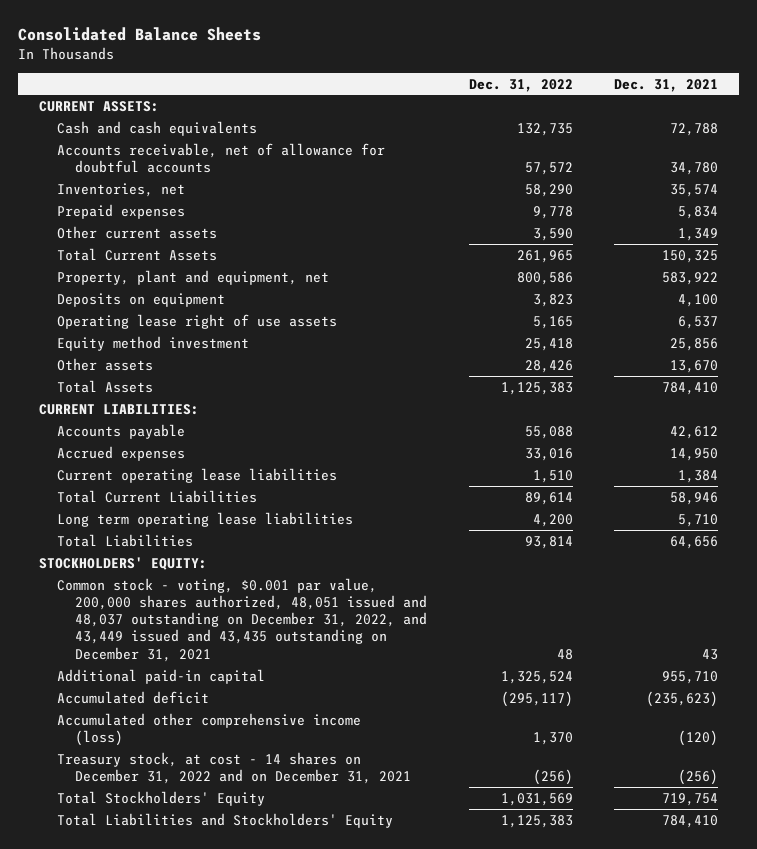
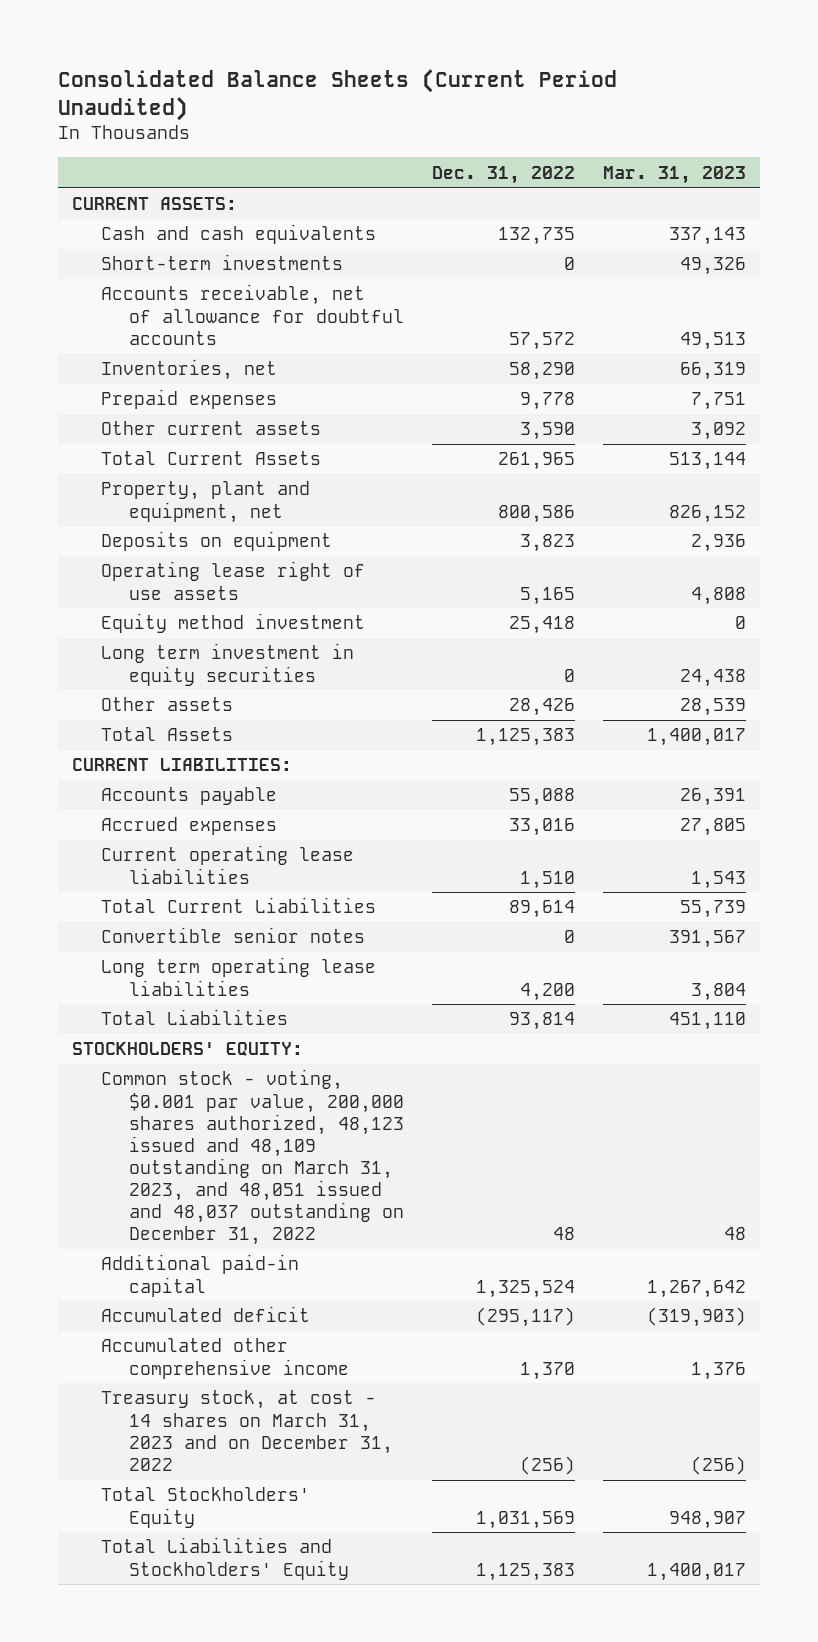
- Consolidated Balance Sheets
+ Consolidated Balance Sheets (Current Period Unaudited)
- | Dec. 31, 2022 | Dec. 31, 2021
+ | Dec. 31, 2022 | Mar. 31, 2023
+ Short-term investments | 0 | 49,326
+ Long term investment in equity securities | 0 | 24,438
+ Convertible senior notes | 0 | 391,567
- Common stock - voting, $0.001 par value, 200,000 shares authorized, 48,051 issued and 48,037 outstanding on December 31, 2022, and 43,449 issued and 43,435 outstanding on December 31, 2021 | 48 | 43
+ Common stock - voting, $0.001 par value, 200,000 shares authorized, 48,123 issued and 48,109 outstanding on March 31, 2023, and 48,051 issued and 48,037 outstanding on December 31, 2022 | 48 | 48
- Accumulated other comprehensive income (loss) | 1,370 | (120)
- Treasury stock, at cost - 14 shares on December 31, 2022 and on December 31, 2021 | (256) | (256)
+ Accumulated other comprehensive income | 1,370 | 1,376
+ Treasury stock, at cost - 14 shares on March 31, 2023 and on December 31, 2022 | (256) | (256)

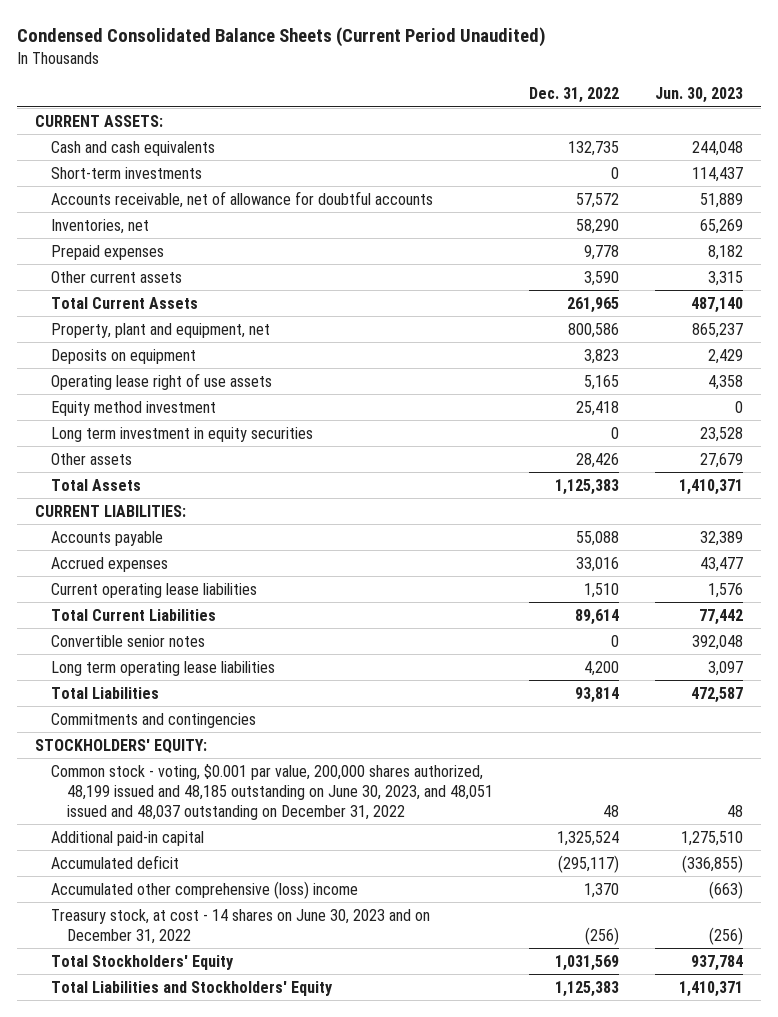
- Consolidated Balance Sheets (Current Period Unaudited)
+ Condensed Consolidated Balance Sheets (Current Period Unaudited)
- | Dec. 31, 2022 | Mar. 31, 2023
+ | Dec. 31, 2022 | Jun. 30, 2023
+ Commitments and contingencies
- Common stock - voting, $0.001 par value, 200,000 shares authorized, 48,123 issued and 48,109 outstanding on March 31, 2023, and 48,051 issued and 48,037 outstanding on December 31, 2022 | 48 | 48
+ Common stock - voting, $0.001 par value, 200,000 shares authorized, 48,199 issued and 48,185 outstanding on June 30, 2023, and 48,051 issued and 48,037 outstanding on December 31, 2022 | 48 | 48
- Accumulated other comprehensive income | 1,370 | 1,376
- Treasury stock, at cost - 14 shares on March 31, 2023 and on December 31, 2022 | (256) | (256)
+ Accumulated other comprehensive (loss) income | 1,370 | (663)
+ Treasury stock, at cost - 14 shares on June 30, 2023 and on December 31, 2022 | (256) | (256)

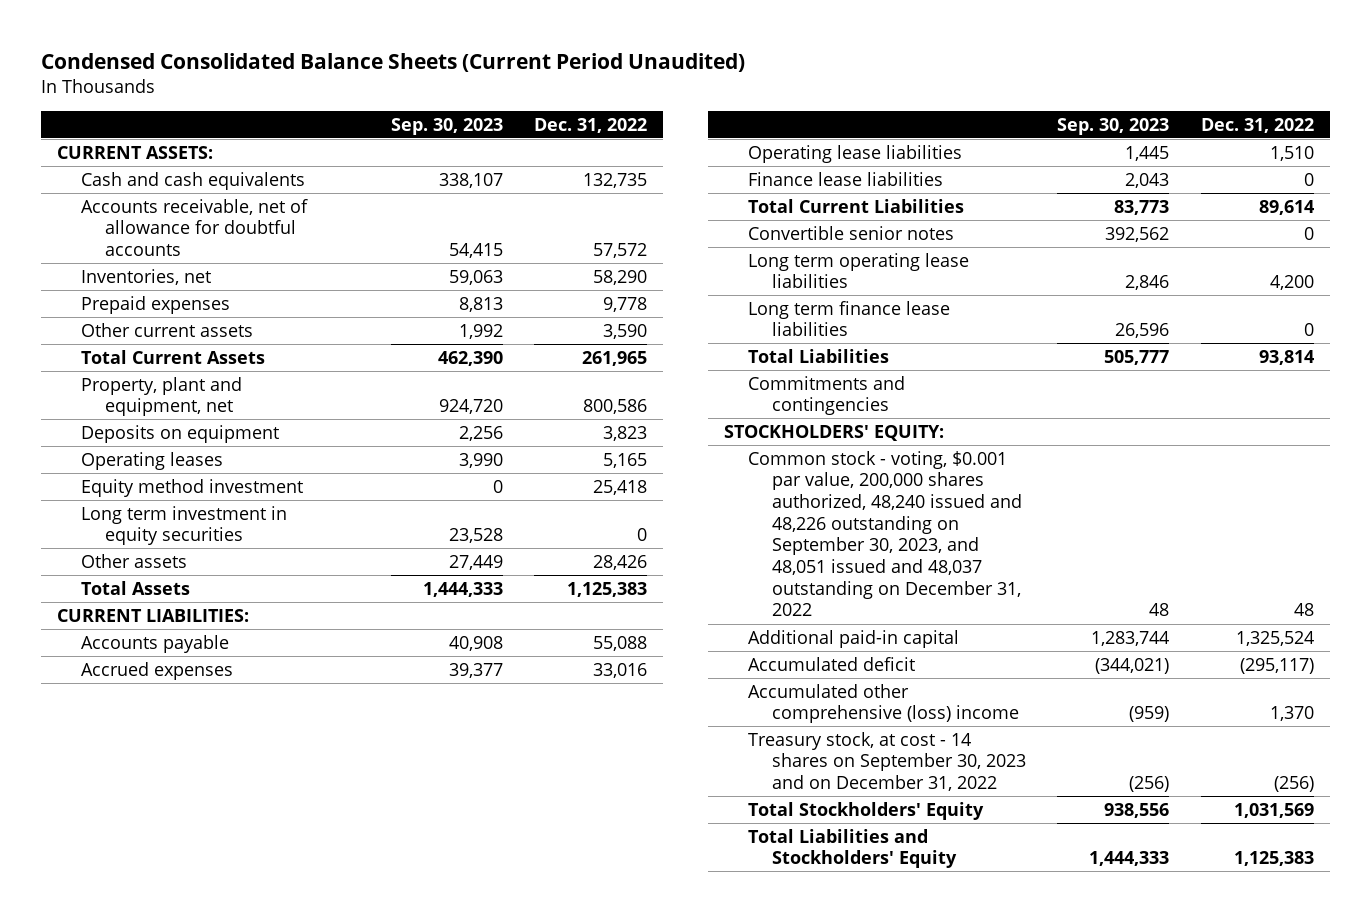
- | Dec. 31, 2022 | Jun. 30, 2023
+ | Sep. 30, 2023 | Dec. 31, 2022
- Short-term investments | 0 | 114,437
- Operating lease right of use assets | 5,165 | 4,358
+ Operating leases | 3,990 | 5,165
- Current operating lease liabilities | 1,510 | 1,576
+ Operating lease liabilities | 1,445 | 1,510
+ Finance lease liabilities | 2,043 | 0
+ Long term finance lease liabilities | 26,596 | 0
- Common stock - voting, $0.001 par value, 200,000 shares authorized, 48,199 issued and 48,185 outstanding on June 30, 2023, and 48,051 issued and 48,037 outstanding on December 31, 2022 | 48 | 48
+ Common stock - voting, $0.001 par value, 200,000 shares authorized, 48,240 issued and 48,226 outstanding on September 30, 2023, and 48,051 issued and 48,037 outstanding on December 31, 2022 | 48 | 48
- Treasury stock, at cost - 14 shares on June 30, 2023 and on December 31, 2022 | (256) | (256)
+ Treasury stock, at cost - 14 shares on September 30, 2023 and on December 31, 2022 | (256) | (256)

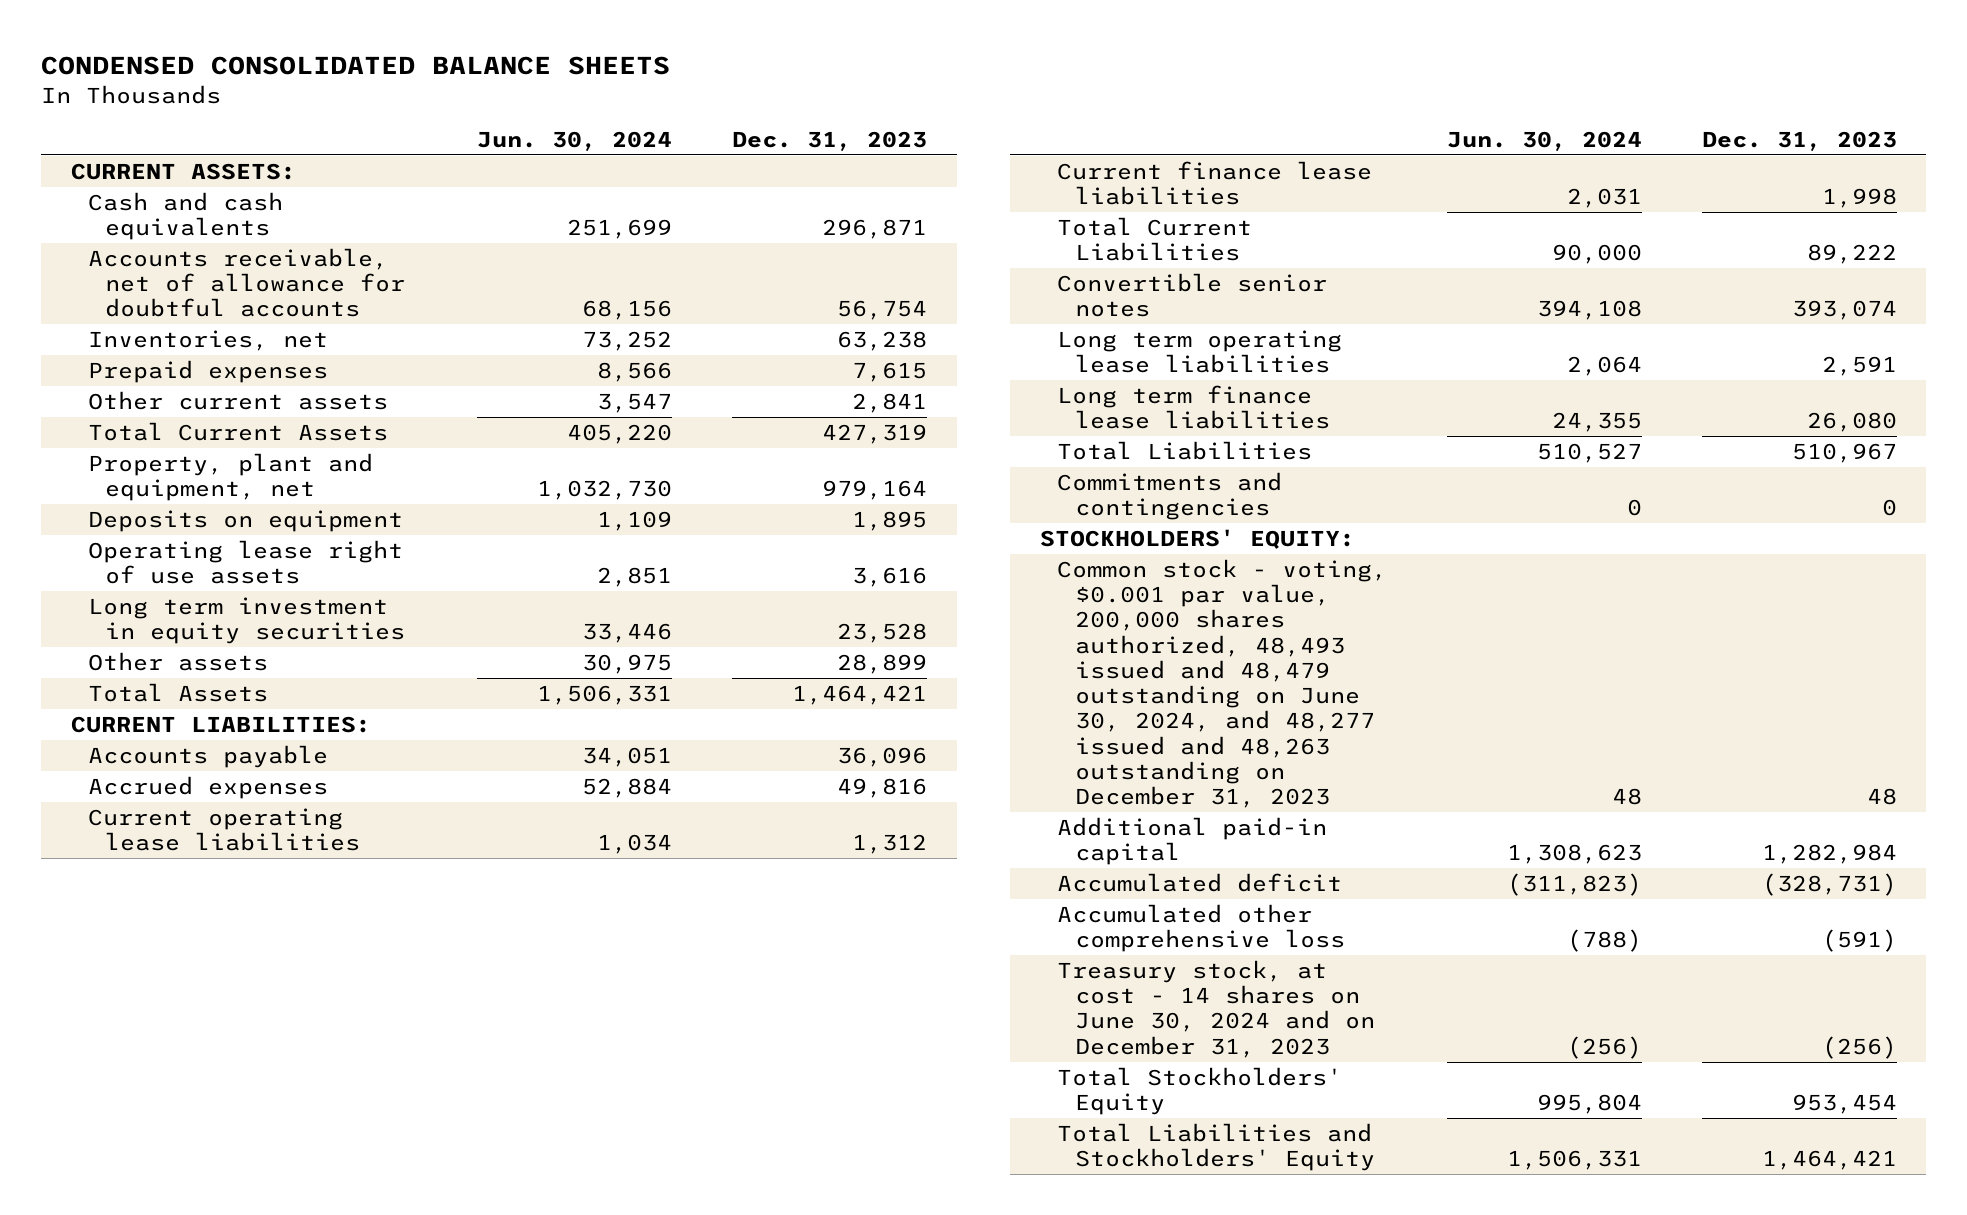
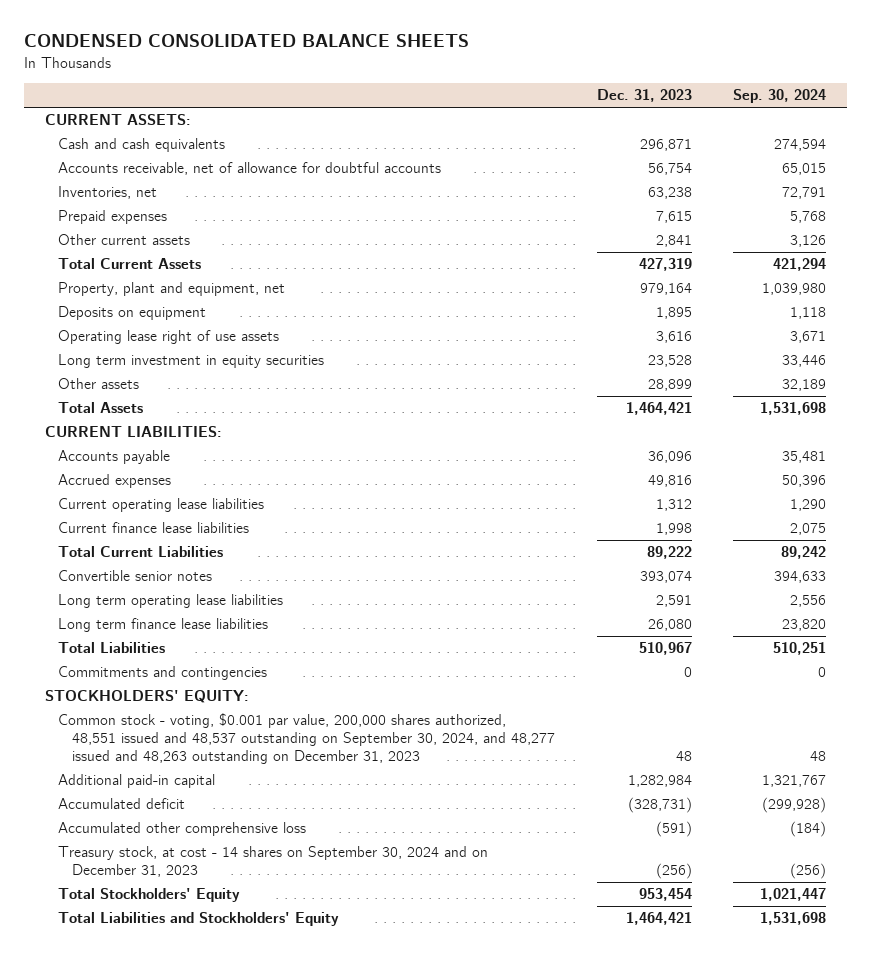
- | Jun. 30, 2024 | Dec. 31, 2023
+ | Dec. 31, 2023 | Sep. 30, 2024
- Common stock - voting, $0.001 par value, 200,000 shares authorized, 48,493 issued and 48,479 outstanding on June 30, 2024, and 48,277 issued and 48,263 outstanding on December 31, 2023 | 48 | 48
+ Common stock - voting, $0.001 par value, 200,000 shares authorized, 48,551 issued and 48,537 outstanding on September 30, 2024, and 48,277 issued and 48,263 outstanding on December 31, 2023 | 48 | 48
- Treasury stock, at cost - 14 shares on June 30, 2024 and on December 31, 2023 | (256) | (256)
+ Treasury stock, at cost - 14 shares on September 30, 2024 and on December 31, 2023 | (256) | (256)

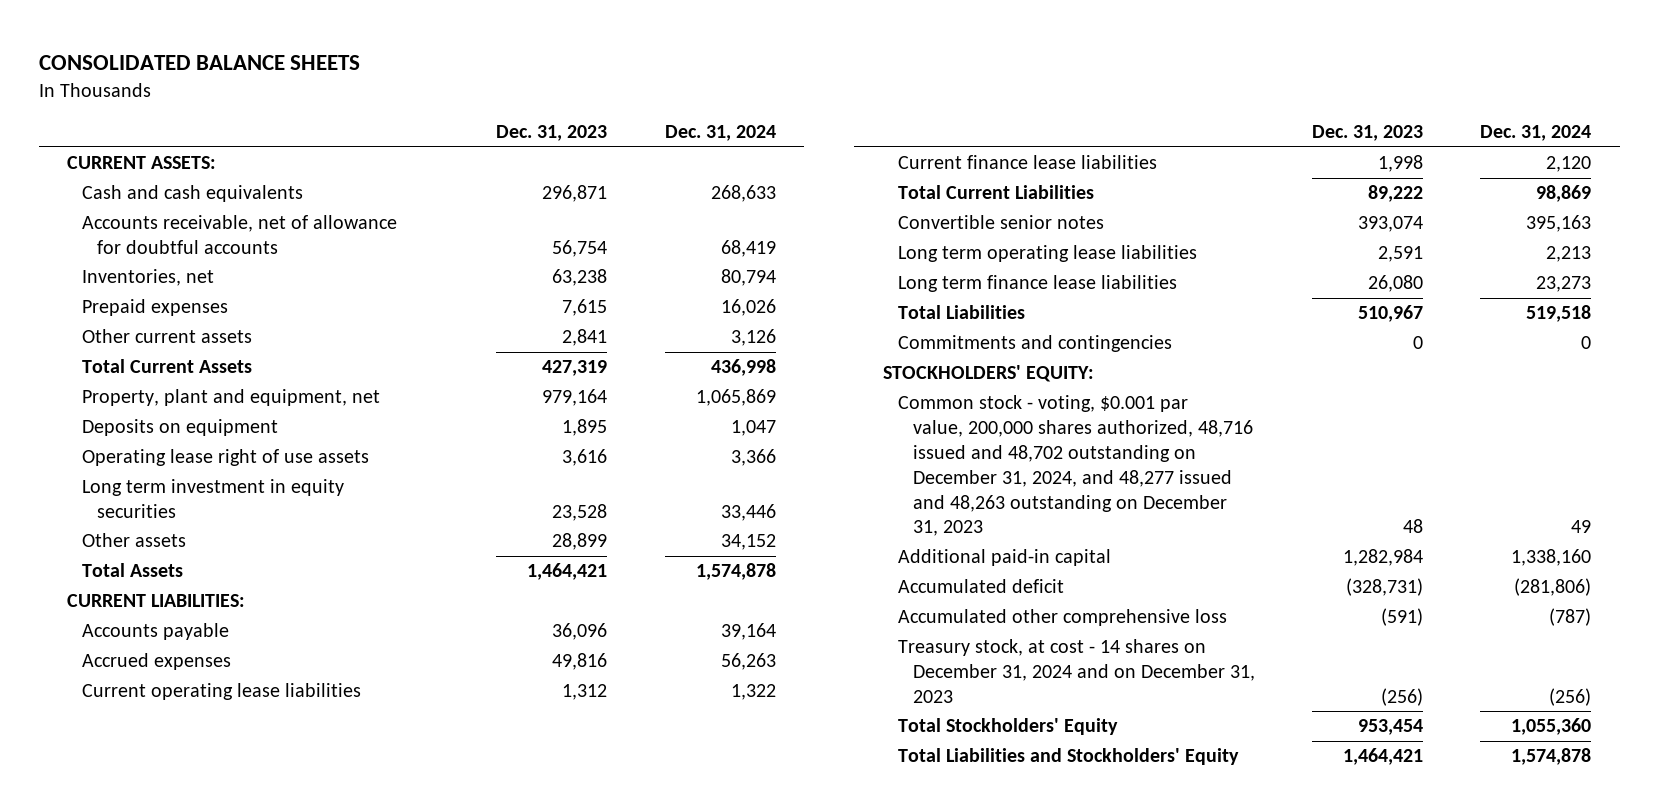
- CONDENSED CONSOLIDATED BALANCE SHEETS
+ CONSOLIDATED BALANCE SHEETS
- | Dec. 31, 2023 | Sep. 30, 2024
+ | Dec. 31, 2023 | Dec. 31, 2024
- Common stock - voting, $0.001 par value, 200,000 shares authorized, 48,551 issued and 48,537 outstanding on September 30, 2024, and 48,277 issued and 48,263 outstanding on December 31, 2023 | 48 | 48
+ Common stock - voting, $0.001 par value, 200,000 shares authorized, 48,716 issued and 48,702 outstanding on December 31, 2024, and 48,277 issued and 48,263 outstanding on December 31, 2023 | 48 | 49
- Treasury stock, at cost - 14 shares on September 30, 2024 and on December 31, 2023 | (256) | (256)
+ Treasury stock, at cost - 14 shares on December 31, 2024 and on December 31, 2023 | (256) | (256)

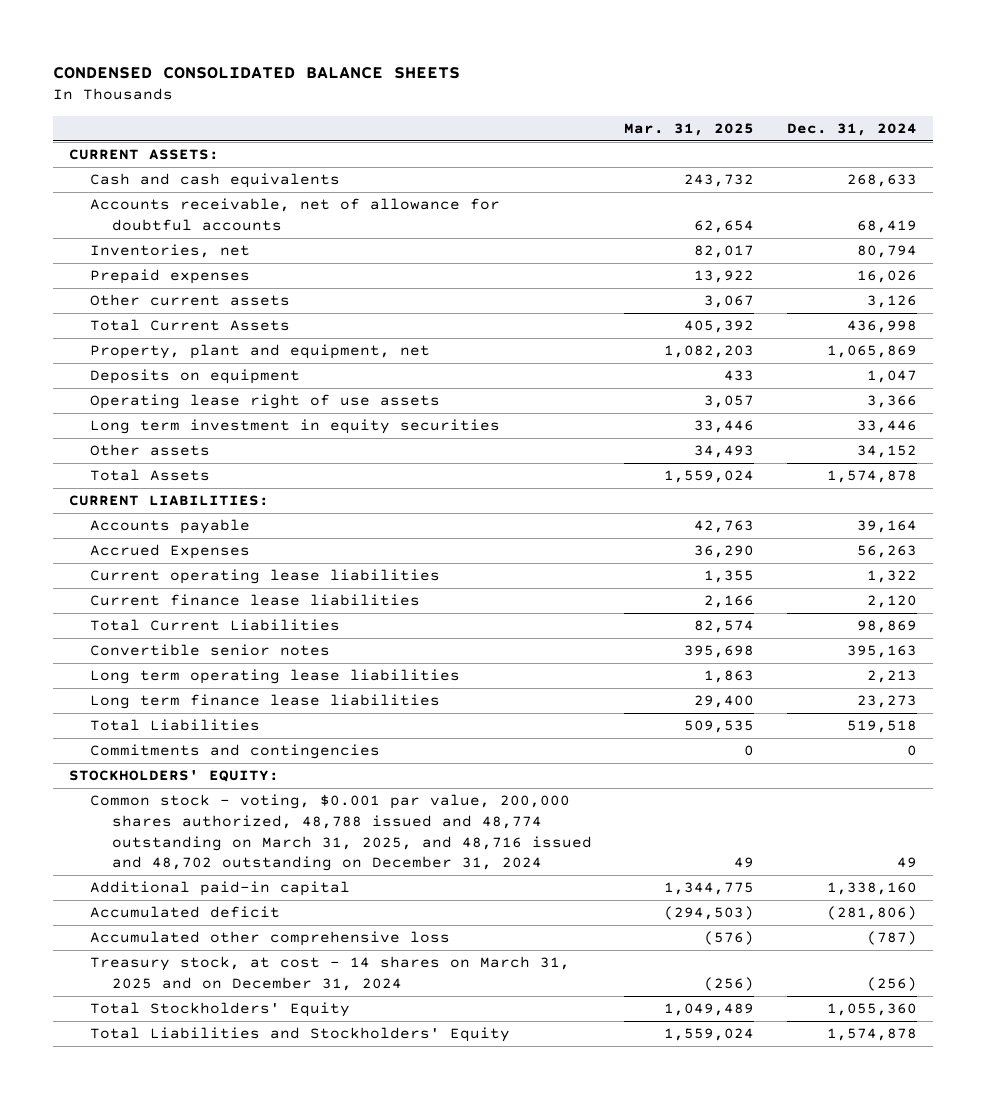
- CONSOLIDATED BALANCE SHEETS
+ CONDENSED CONSOLIDATED BALANCE SHEETS
- | Dec. 31, 2023 | Dec. 31, 2024
+ | Mar. 31, 2025 | Dec. 31, 2024
- Accrued expenses | 49,816 | 56,263
+ Accrued Expenses | 36,290 | 56,263
- Common stock - voting, $0.001 par value, 200,000 shares authorized, 48,716 issued and 48,702 outstanding on December 31, 2024, and 48,277 issued and 48,263 outstanding on December 31, 2023 | 48 | 49
+ Common stock - voting, $0.001 par value, 200,000 shares authorized, 48,788 issued and 48,774 outstanding on March 31, 2025, and 48,716 issued and 48,702 outstanding on December 31, 2024 | 49 | 49
- Treasury stock, at cost - 14 shares on December 31, 2024 and on December 31, 2023 | (256) | (256)
+ Treasury stock, at cost - 14 shares on March 31, 2025 and on December 31, 2024 | (256) | (256)

